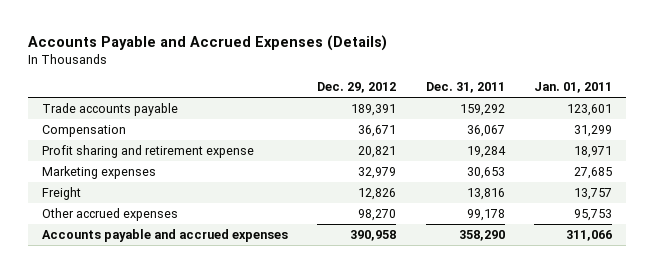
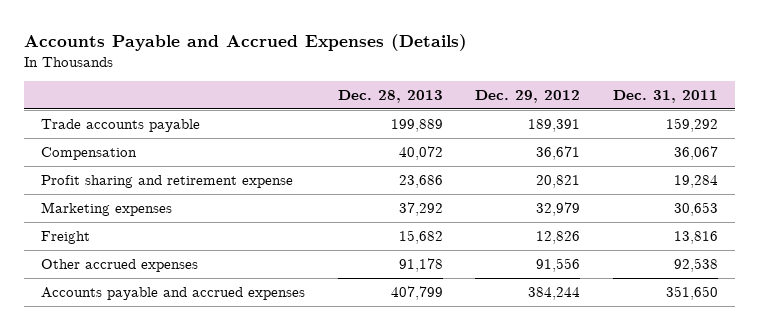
- | Dec. 29, 2012 | Dec. 31, 2011 | Jan. 01, 2011
+ | Dec. 28, 2013 | Dec. 29, 2012 | Dec. 31, 2011
- Other accrued expenses | 98,270 | 99,178 | 95,753
- Accounts payable and accrued expenses | 390,958 | 358,290 | 311,066
+ Other accrued expenses | 91,178 | 91,556 | 92,538
+ Accounts payable and accrued expenses | 407,799 | 384,244 | 351,650

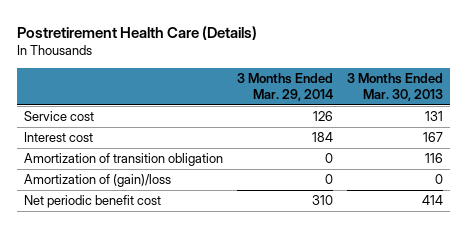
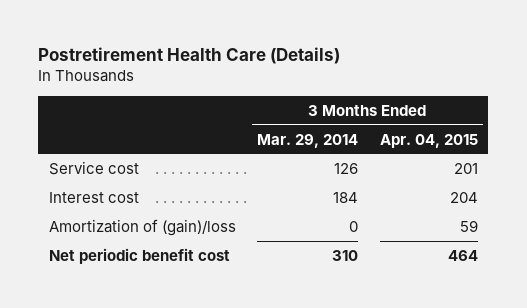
- | 3 Months Ended Mar. 29, 2014 | 3 Months Ended Mar. 30, 2013
+ | 3 Months Ended Mar. 29, 2014 | 3 Months Ended Apr. 04, 2015
- Amortization of transition obligation | 0 | 116

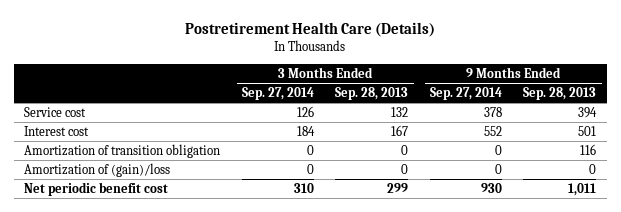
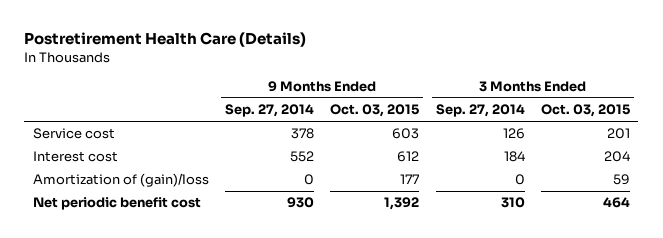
- | 3 Months Ended Sep. 27, 2014 | 3 Months Ended Sep. 28, 2013 | 9 Months Ended Sep. 27, 2014 | 9 Months Ended Sep. 28, 2013
+ | 9 Months Ended Sep. 27, 2014 | 9 Months Ended Oct. 03, 2015 | 3 Months Ended Sep. 27, 2014 | 3 Months Ended Oct. 03, 2015
- Amortization of transition obligation | 0 | 0 | 0 | 116

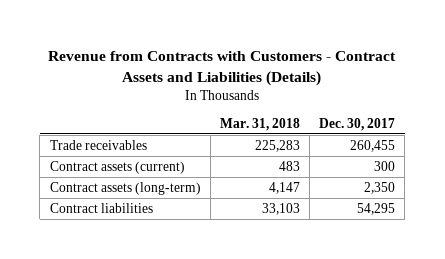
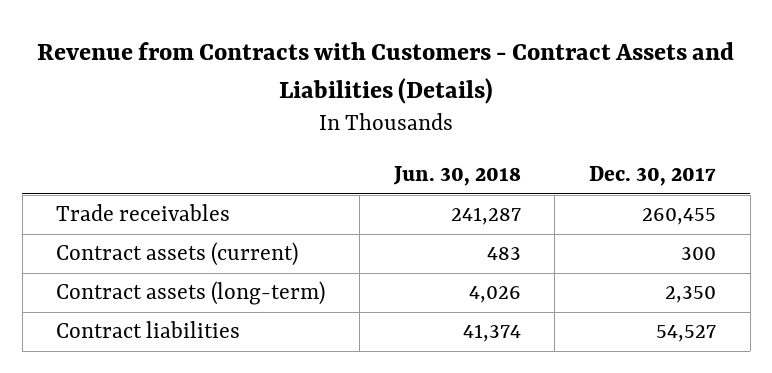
- | Mar. 31, 2018 | Dec. 30, 2017
+ | Jun. 30, 2018 | Dec. 30, 2017
- Contract liabilities | 33,103 | 54,295
+ Contract liabilities | 41,374 | 54,527

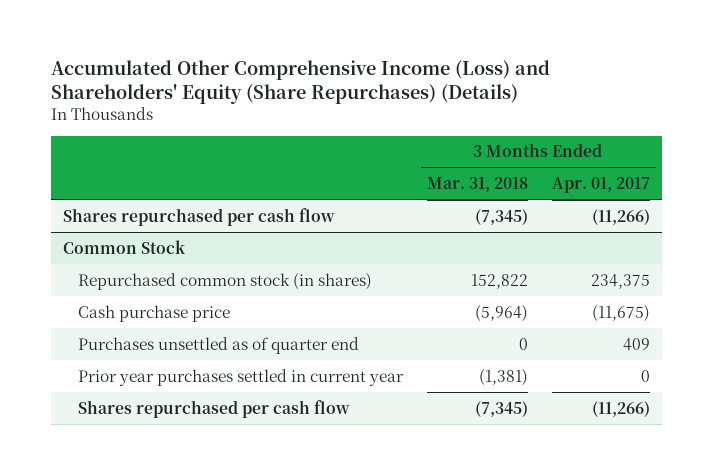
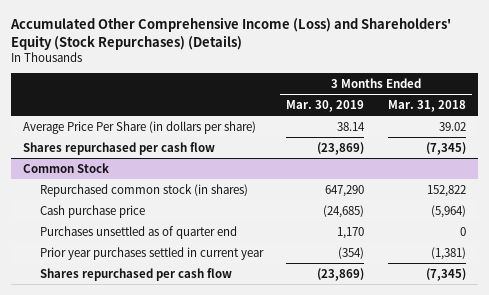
- Accumulated Other Comprehensive Income (Loss) and Shareholders' Equity (Share Repurchases) (Details)
+ Accumulated Other Comprehensive Income (Loss) and Shareholders' Equity (Stock Repurchases) (Details)
- | 3 Months Ended Mar. 31, 2018 | 3 Months Ended Apr. 01, 2017
+ | 3 Months Ended Mar. 30, 2019 | 3 Months Ended Mar. 31, 2018
+ Average Price Per Share (in dollars per share) | 38.14 | 39.02

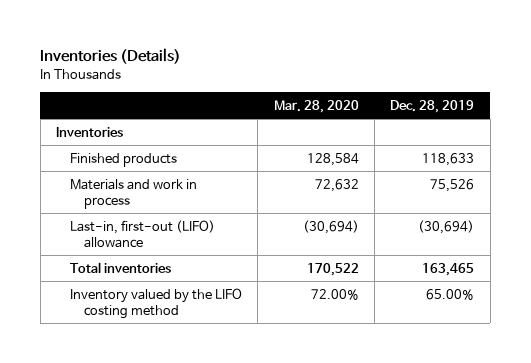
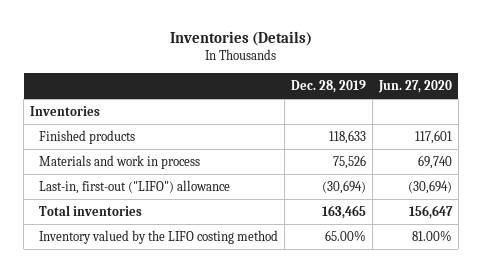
- | Mar. 28, 2020 | Dec. 28, 2019
+ | Dec. 28, 2019 | Jun. 27, 2020
- Last-in, first-out (LIFO) allowance | (30,694) | (30,694)
+ Last-in, first-out ("LIFO") allowance | (30,694) | (30,694)

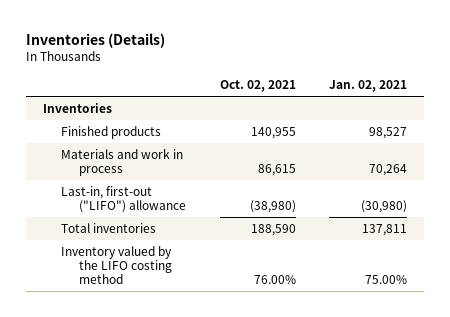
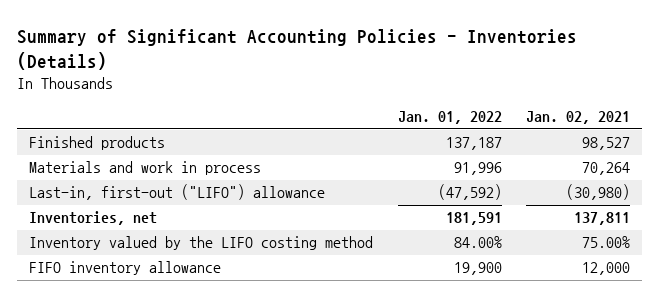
- Inventories (Details)
+ Summary of Significant Accounting Policies - Inventories (Details)
- | Oct. 02, 2021 | Jan. 02, 2021
+ | Jan. 01, 2022 | Jan. 02, 2021
- Inventories
- Total inventories | 188,590 | 137,811
+ Inventories, net | 181,591 | 137,811
+ FIFO inventory allowance | 19,900 | 12,000

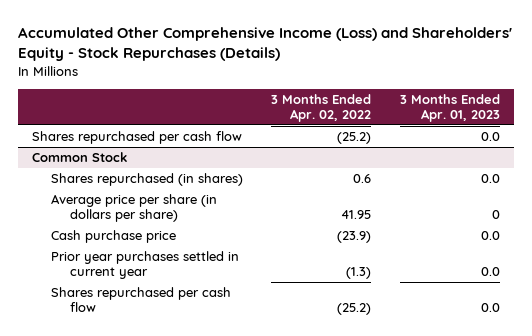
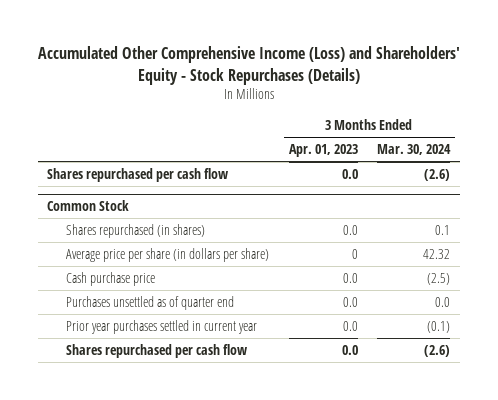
- | 3 Months Ended Apr. 02, 2022 | 3 Months Ended Apr. 01, 2023
+ | 3 Months Ended Apr. 01, 2023 | 3 Months Ended Mar. 30, 2024
@ Common Stock
+ Purchases unsettled as of quarter end | 0.0 | 0.0

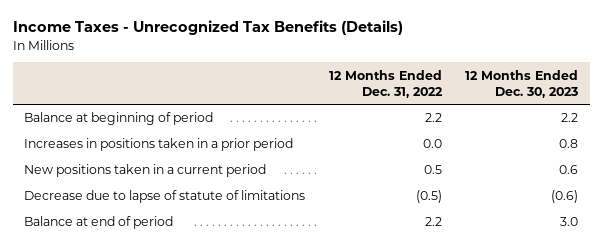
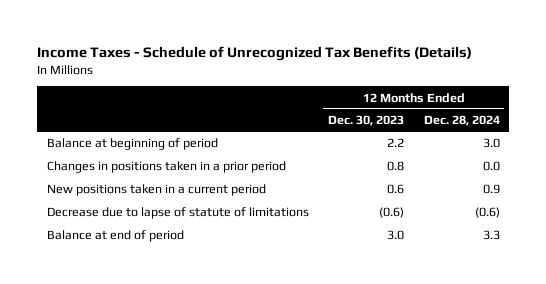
- Income Taxes - Unrecognized Tax Benefits (Details)
+ Income Taxes - Schedule of Unrecognized Tax Benefits (Details)
- | 12 Months Ended Dec. 31, 2022 | 12 Months Ended Dec. 30, 2023
+ | 12 Months Ended Dec. 30, 2023 | 12 Months Ended Dec. 28, 2024
- Increases in positions taken in a prior period | 0.0 | 0.8
+ Changes in positions taken in a prior period | 0.8 | 0.0

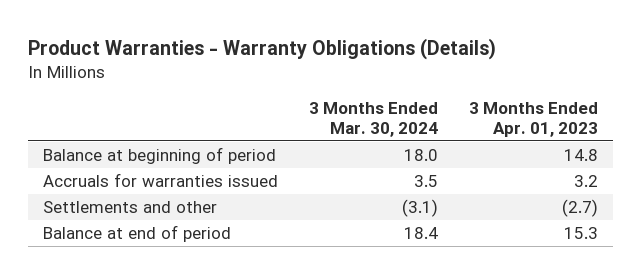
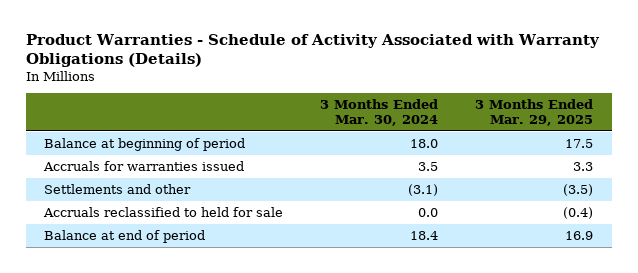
- Product Warranties - Warranty Obligations (Details)
+ Product Warranties - Schedule of Activity Associated with Warranty Obligations (Details)
- | 3 Months Ended Mar. 30, 2024 | 3 Months Ended Apr. 01, 2023
+ | 3 Months Ended Mar. 30, 2024 | 3 Months Ended Mar. 29, 2025
+ Accruals reclassified to held for sale | 0.0 | (0.4)

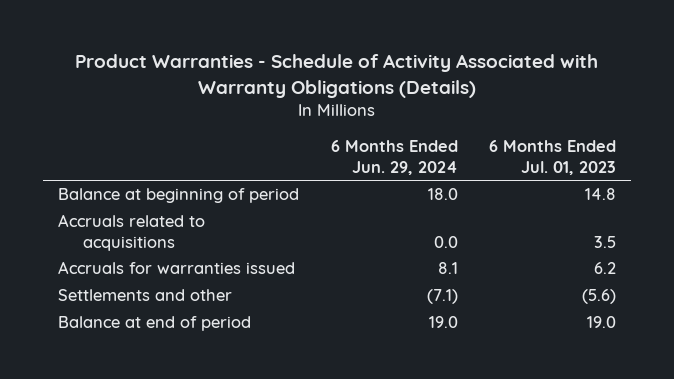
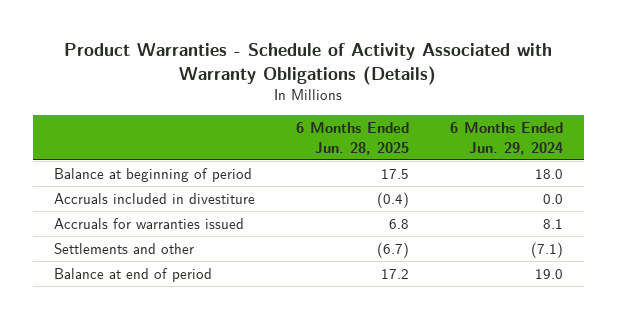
- | 6 Months Ended Jun. 29, 2024 | 6 Months Ended Jul. 01, 2023
+ | 6 Months Ended Jun. 28, 2025 | 6 Months Ended Jun. 29, 2024
- Accruals related to acquisitions | 0.0 | 3.5
+ Accruals included in divestiture | (0.4) | 0.0

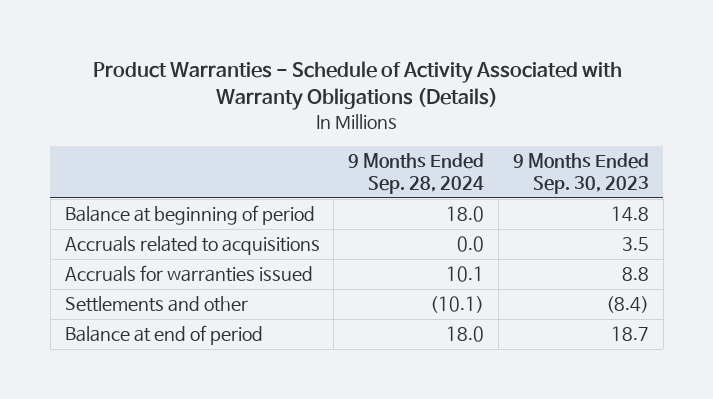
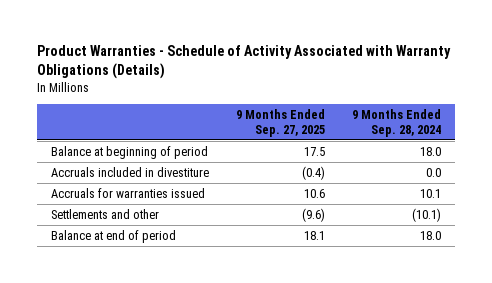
- | 9 Months Ended Sep. 28, 2024 | 9 Months Ended Sep. 30, 2023
+ | 9 Months Ended Sep. 27, 2025 | 9 Months Ended Sep. 28, 2024
- Accruals related to acquisitions | 0.0 | 3.5
+ Accruals included in divestiture | (0.4) | 0.0

